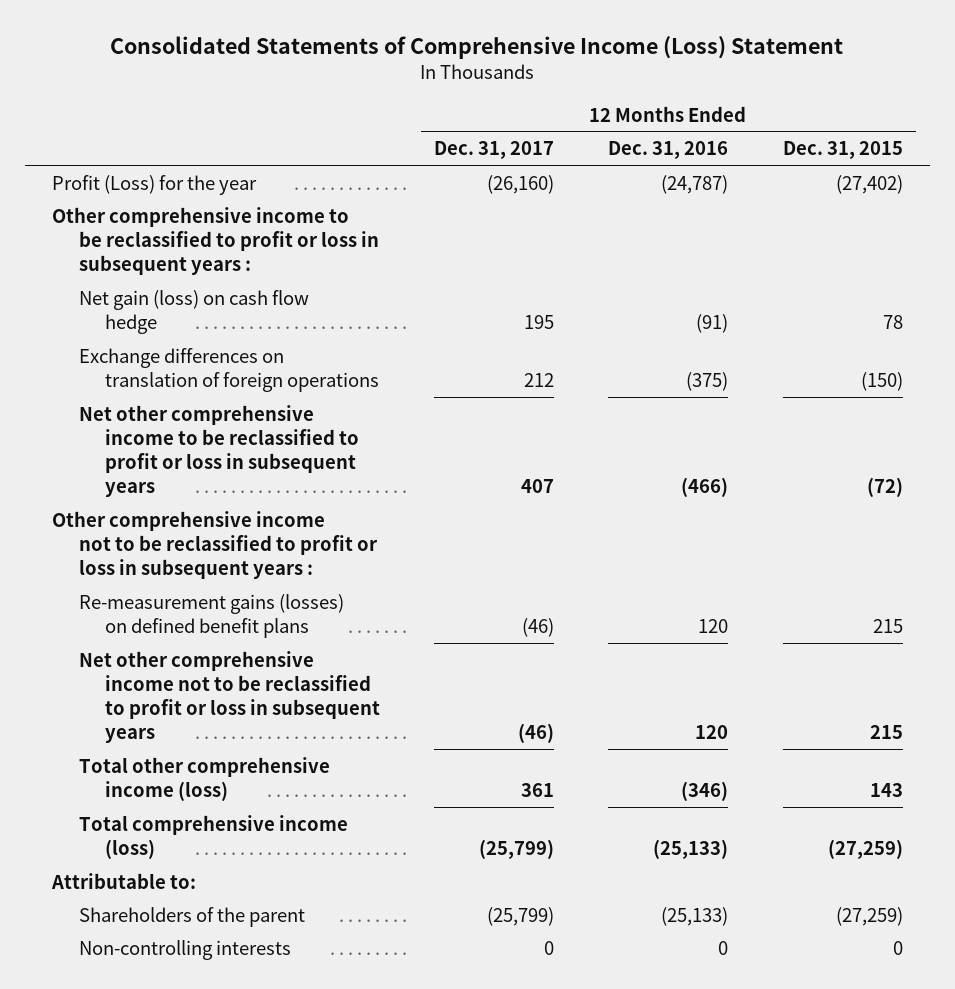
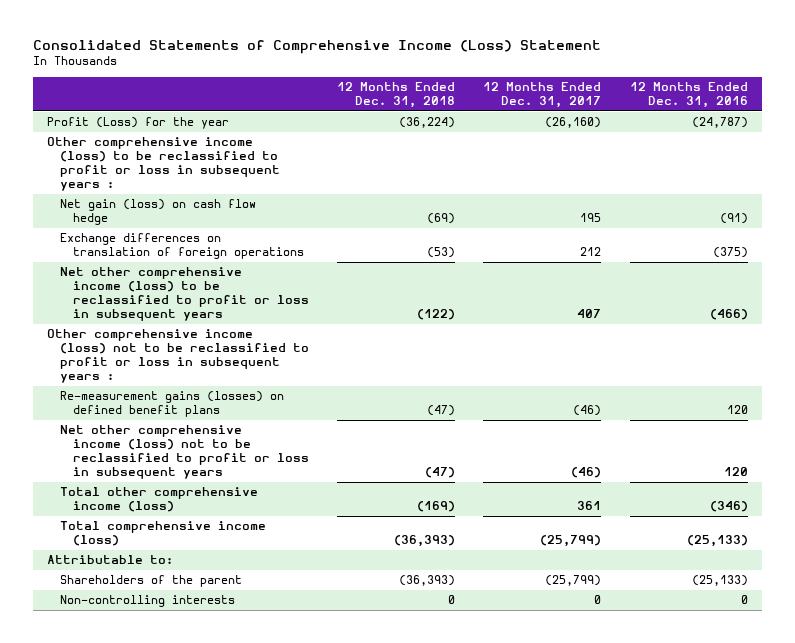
- | 12 Months Ended Dec. 31, 2017 | 12 Months Ended Dec. 31, 2016 | 12 Months Ended Dec. 31, 2015
+ | 12 Months Ended Dec. 31, 2018 | 12 Months Ended Dec. 31, 2017 | 12 Months Ended Dec. 31, 2016
- Other comprehensive income to be reclassified to profit or loss in subsequent years :
+ Other comprehensive income (loss) to be reclassified to profit or loss in subsequent years :
- Net other comprehensive income to be reclassified to profit or loss in subsequent years | 407 | (466) | (72)
- Other comprehensive income not to be reclassified to profit or loss in subsequent years :
+ Net other comprehensive income (loss) to be reclassified to profit or loss in subsequent years | (122) | 407 | (466)
+ Other comprehensive income (loss) not to be reclassified to profit or loss in subsequent years :
- Net other comprehensive income not to be reclassified to profit or loss in subsequent years | (46) | 120 | 215
+ Net other comprehensive income (loss) not to be reclassified to profit or loss in subsequent years | (47) | (46) | 120

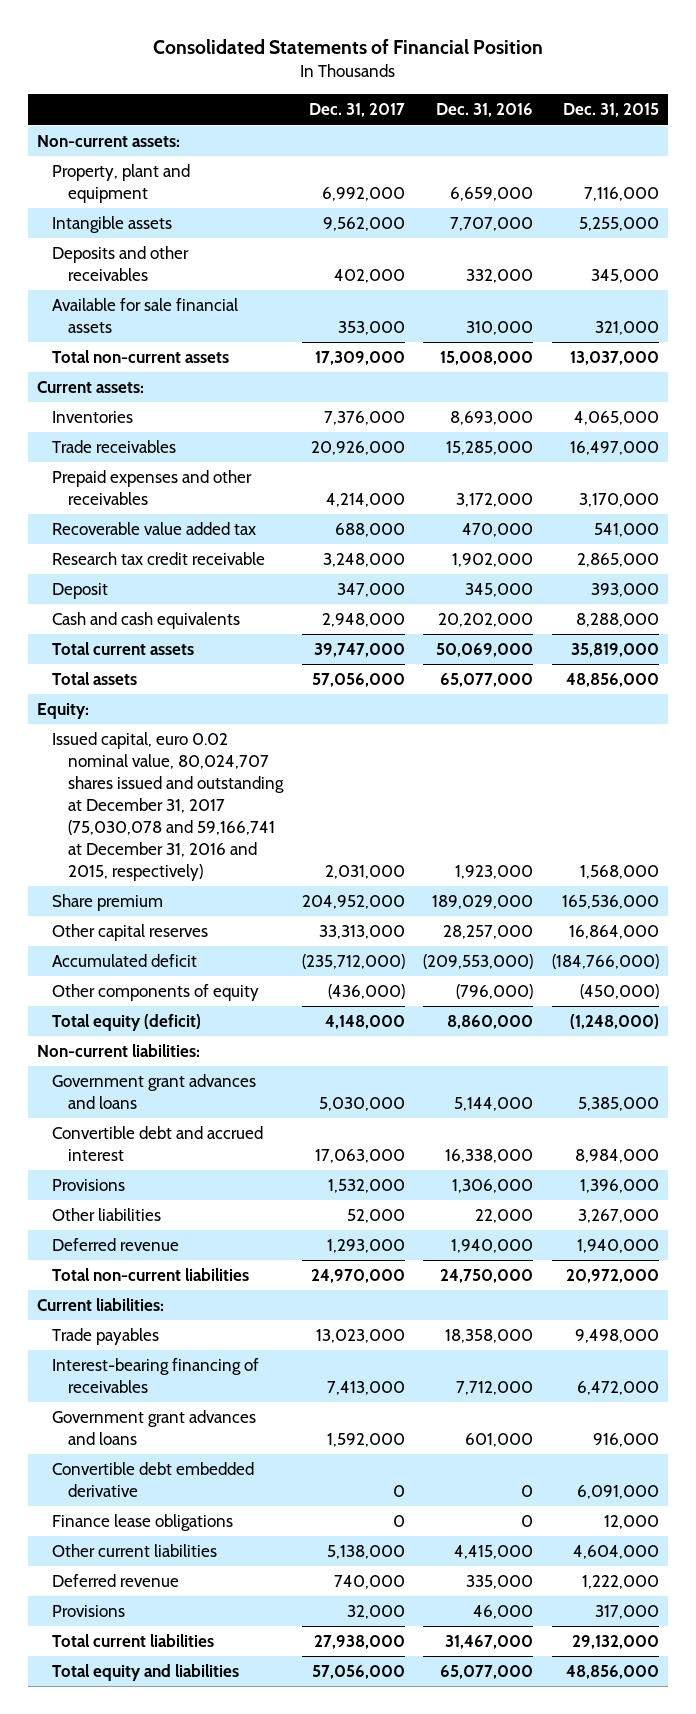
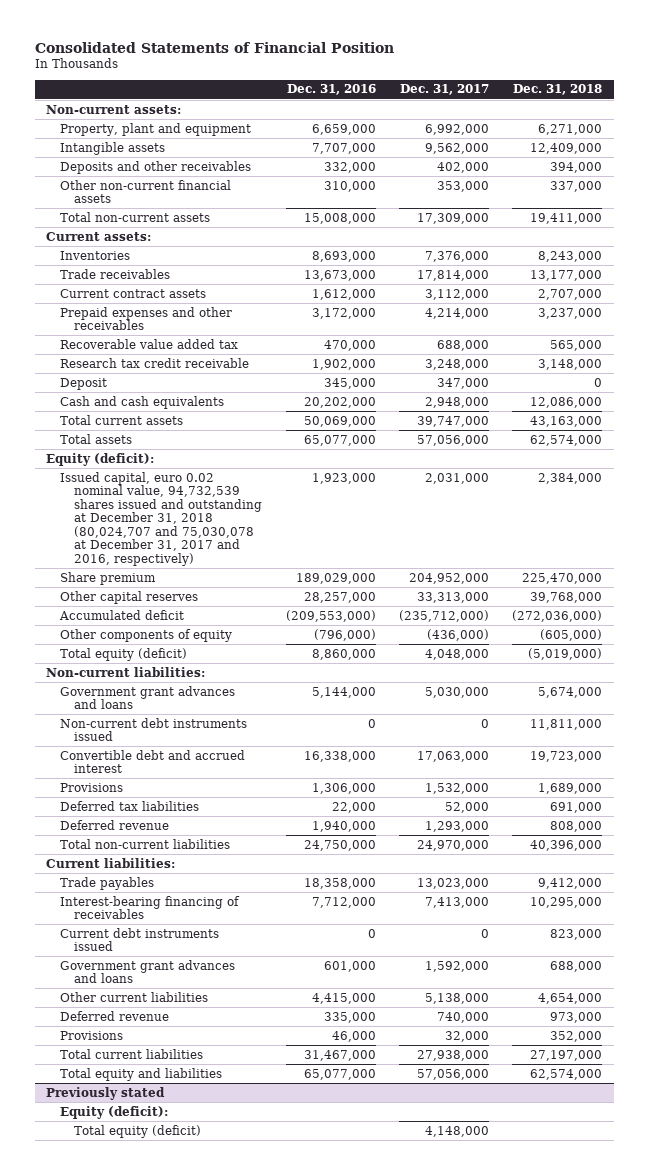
- | Dec. 31, 2017 | Dec. 31, 2016 | Dec. 31, 2015
+ | Dec. 31, 2016 | Dec. 31, 2017 | Dec. 31, 2018
- Available for sale financial assets | 353,000 | 310,000 | 321,000
+ Other non-current financial assets | 310,000 | 353,000 | 337,000
- Trade receivables | 20,926,000 | 15,285,000 | 16,497,000
+ Trade receivables | 13,673,000 | 17,814,000 | 13,177,000
+ Current contract assets | 1,612,000 | 3,112,000 | 2,707,000
- Equity:
- Issued capital, euro 0.02 nominal value, 80,024,707 shares issued and outstanding at December 31, 2017 (75,030,078 and 59,166,741 at December 31, 2016 and 2015, respectively) | 2,031,000 | 1,923,000 | 1,568,000
+ Equity (deficit):
+ Issued capital, euro 0.02 nominal value, 94,732,539 shares issued and outstanding at December 31, 2018 (80,024,707 and 75,030,078 at December 31, 2017 and 2016, respectively) | 1,923,000 | 2,031,000 | 2,384,000
- Total equity (deficit) | 4,148,000 | 8,860,000 | (1,248,000)
+ Total equity (deficit) | 8,860,000 | 4,048,000 | (5,019,000)
+ Non-current debt instruments issued | 0 | 0 | 11,811,000
- Other liabilities | 52,000 | 22,000 | 3,267,000
+ Deferred tax liabilities | 22,000 | 52,000 | 691,000
+ Current debt instruments issued | 0 | 0 | 823,000
- Convertible debt embedded derivative | 0 | 0 | 6,091,000
- Finance lease obligations | 0 | 0 | 12,000
+ Previously stated
+ Equity (deficit):
+ Total equity (deficit) | | 4,148,000 |

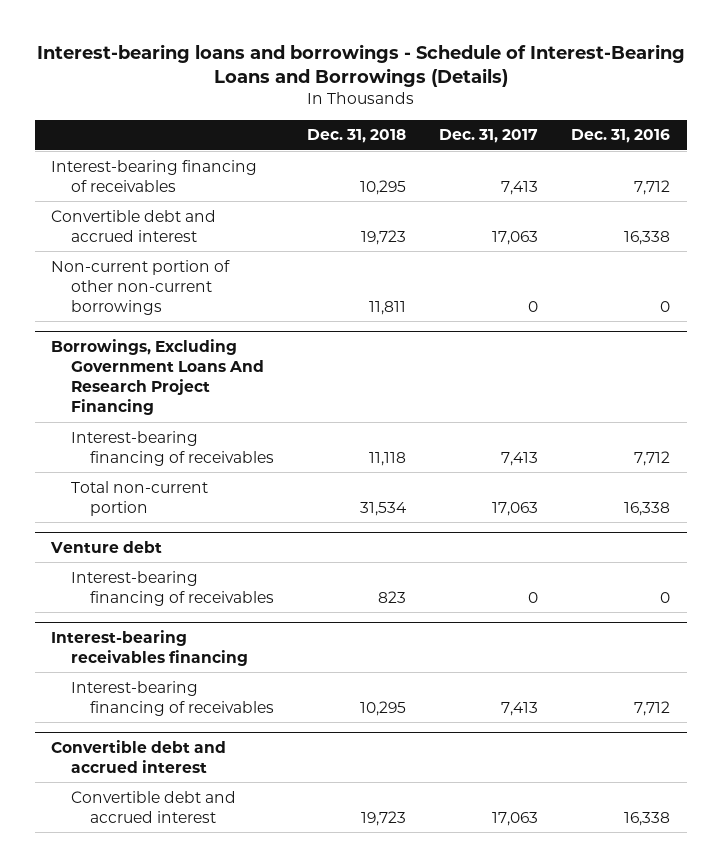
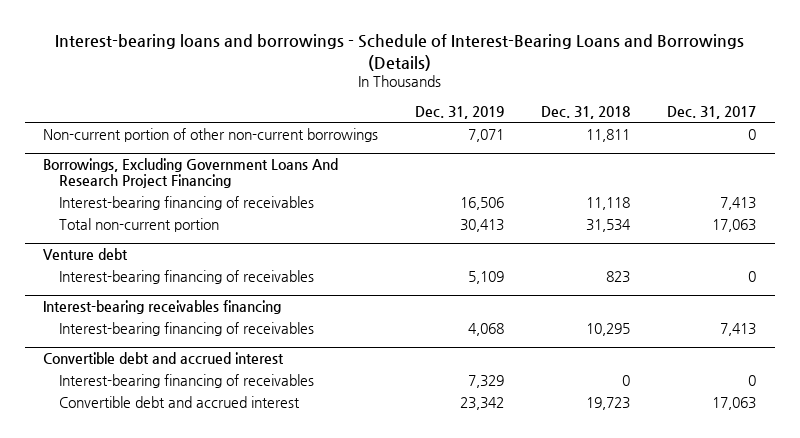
- | Dec. 31, 2018 | Dec. 31, 2017 | Dec. 31, 2016
+ | Dec. 31, 2019 | Dec. 31, 2018 | Dec. 31, 2017
- Interest-bearing financing of receivables | 10,295 | 7,413 | 7,712
- Convertible debt and accrued interest | 19,723 | 17,063 | 16,338
@ Convertible debt and accrued interest
+ Interest-bearing financing of receivables | 7,329 | 0 | 0

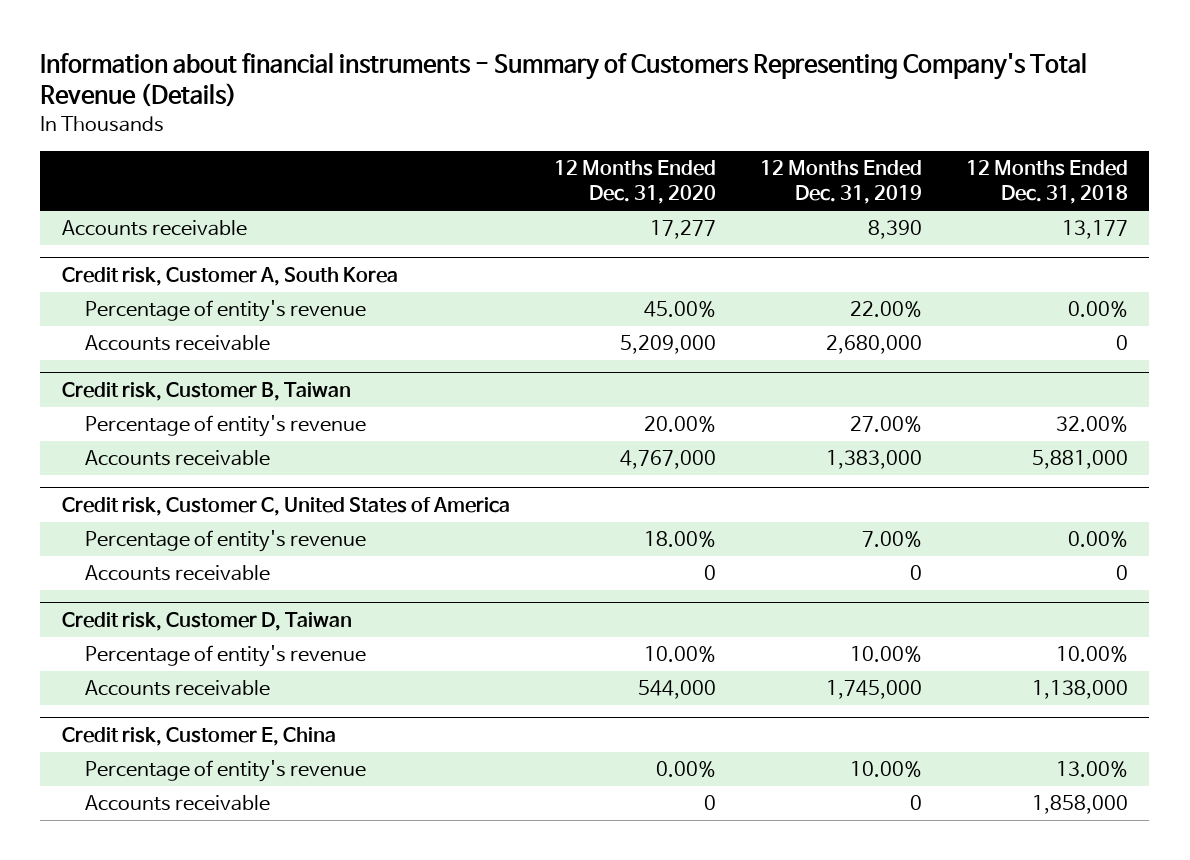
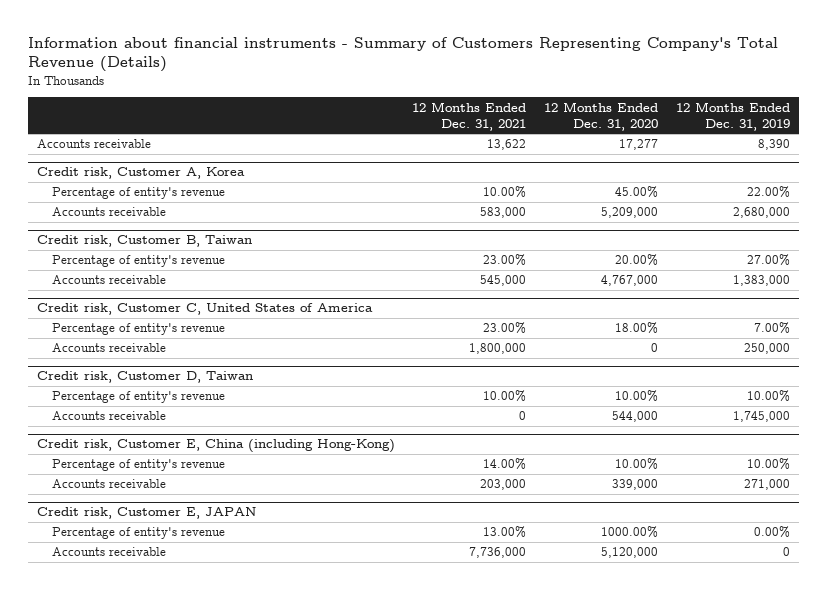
- | 12 Months Ended Dec. 31, 2020 | 12 Months Ended Dec. 31, 2019 | 12 Months Ended Dec. 31, 2018
+ | 12 Months Ended Dec. 31, 2021 | 12 Months Ended Dec. 31, 2020 | 12 Months Ended Dec. 31, 2019
- Credit risk, Customer A, South Korea
+ Credit risk, Customer A, Korea
@ Credit risk, Customer C, United States of America
- Accounts receivable | 0 | 0 | 0
+ Accounts receivable | 1,800,000 | 0 | 250,000
- Credit risk, Customer E, China
- Percentage of entity's revenue | 0.00% | 10.00% | 13.00%
- Accounts receivable | 0 | 0 | 1,858,000
+ Credit risk, Customer E, China (including Hong-Kong)
+ Percentage of entity's revenue | 14.00% | 10.00% | 10.00%
+ Accounts receivable | 203,000 | 339,000 | 271,000
+ Credit risk, Customer E, JAPAN
+ Percentage of entity's revenue | 13.00% | 1000.00% | 0.00%
+ Accounts receivable | 7,736,000 | 5,120,000 | 0

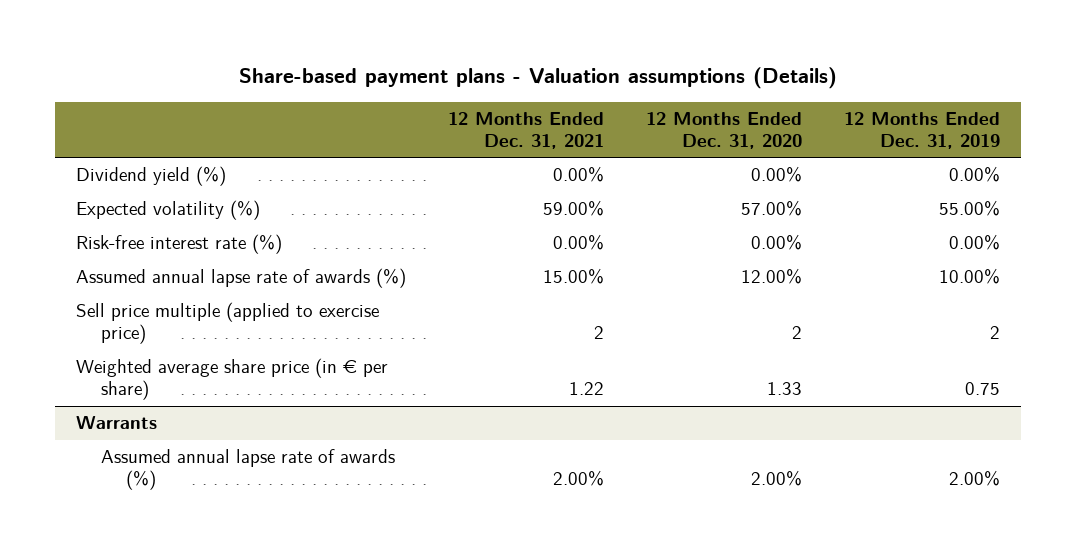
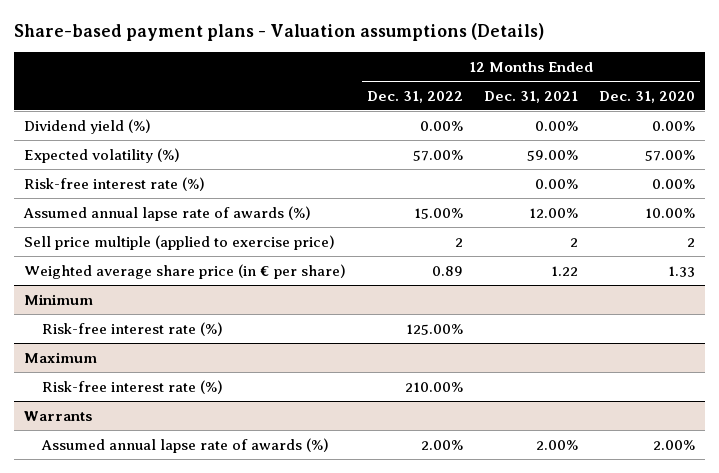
- | 12 Months Ended Dec. 31, 2021 | 12 Months Ended Dec. 31, 2020 | 12 Months Ended Dec. 31, 2019
+ | 12 Months Ended Dec. 31, 2022 | 12 Months Ended Dec. 31, 2021 | 12 Months Ended Dec. 31, 2020
- Assumed annual lapse rate of awards (%) | 15.00% | 12.00% | 10.00%
+ Assumed annual lapse rate of awards (%) | 15.00% | 12.00% | 10.00%
+ Minimum
+ Risk-free interest rate (%) | 125.00% | |
+ Maximum
+ Risk-free interest rate (%) | 210.00% | |

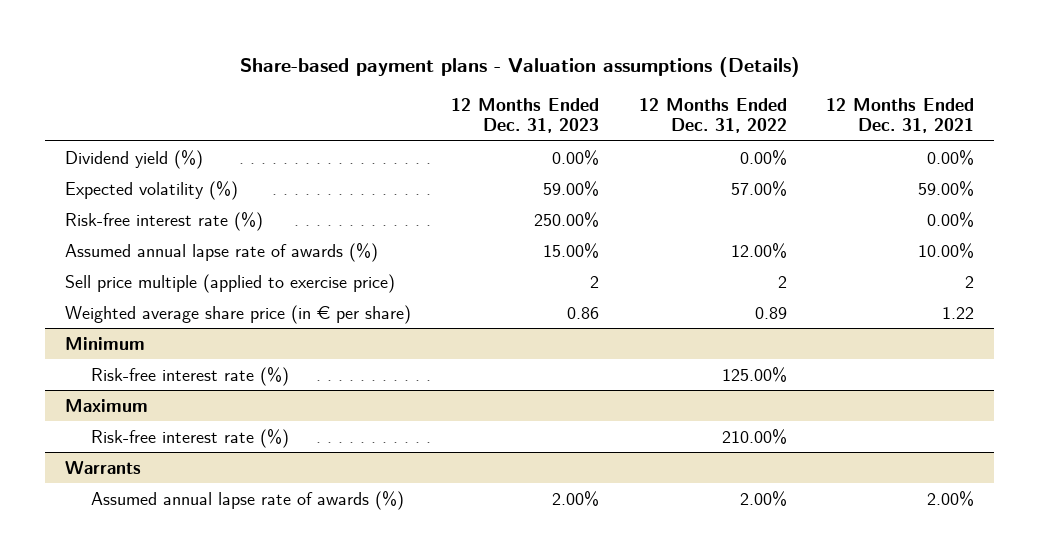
- | 12 Months Ended Dec. 31, 2022 | 12 Months Ended Dec. 31, 2021 | 12 Months Ended Dec. 31, 2020
+ | 12 Months Ended Dec. 31, 2023 | 12 Months Ended Dec. 31, 2022 | 12 Months Ended Dec. 31, 2021
- Assumed annual lapse rate of awards (%) | 15.00% | 12.00% | 10.00%
+ Assumed annual lapse rate of awards (%) | 15.00% | 12.00% | 10.00%

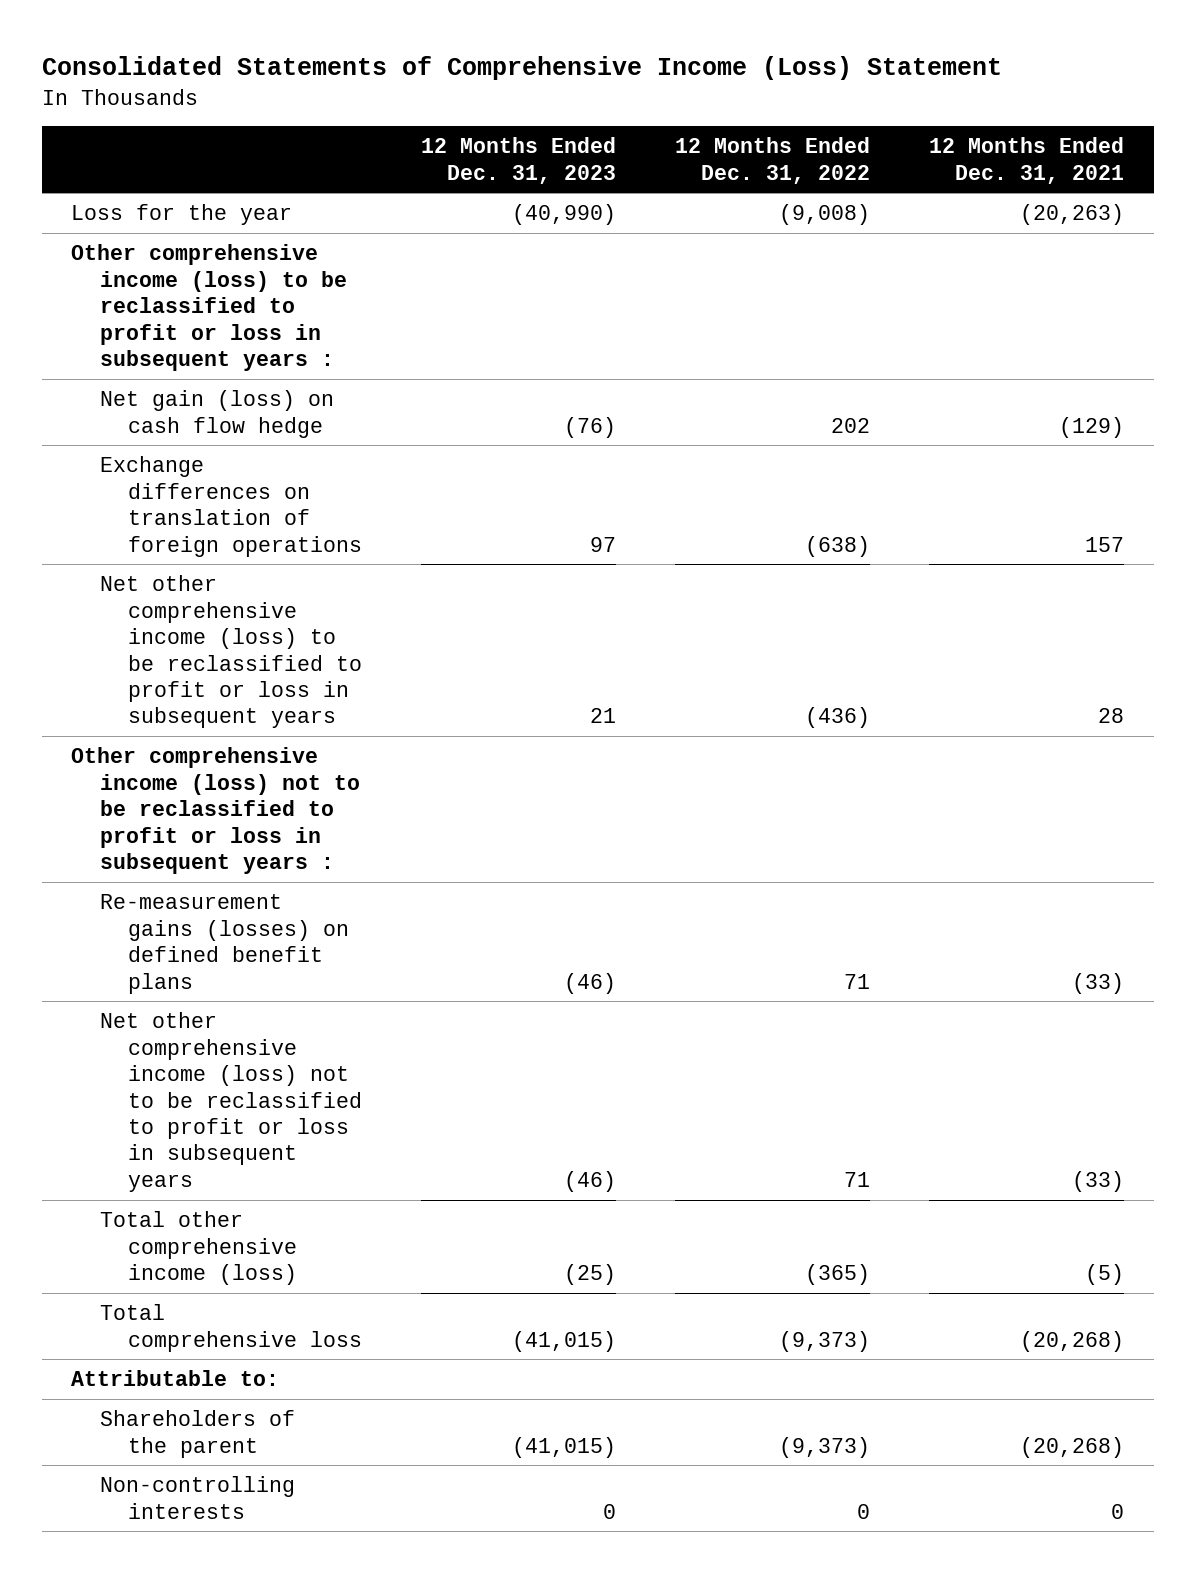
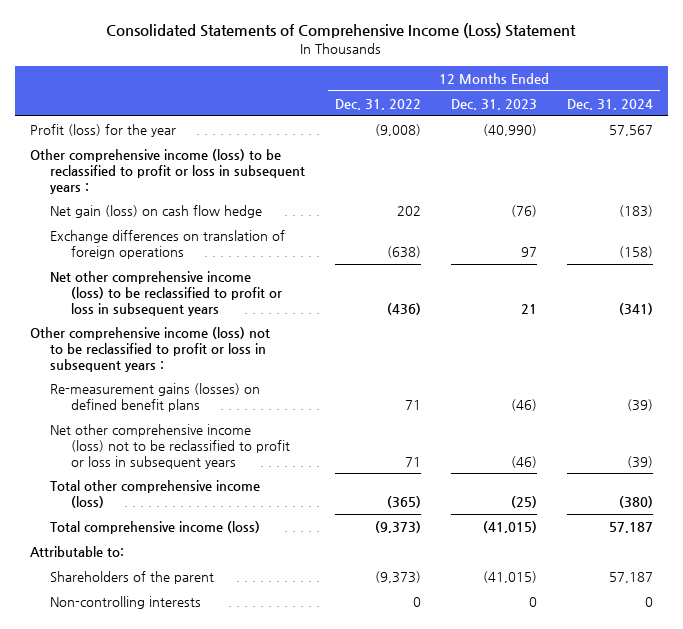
- | 12 Months Ended Dec. 31, 2023 | 12 Months Ended Dec. 31, 2022 | 12 Months Ended Dec. 31, 2021
+ | 12 Months Ended Dec. 31, 2022 | 12 Months Ended Dec. 31, 2023 | 12 Months Ended Dec. 31, 2024
- Loss for the year | (40,990) | (9,008) | (20,263)
+ Profit (loss) for the year | (9,008) | (40,990) | 57,567
- Total comprehensive loss | (41,015) | (9,373) | (20,268)
+ Total comprehensive income (loss) | (9,373) | (41,015) | 57,187

